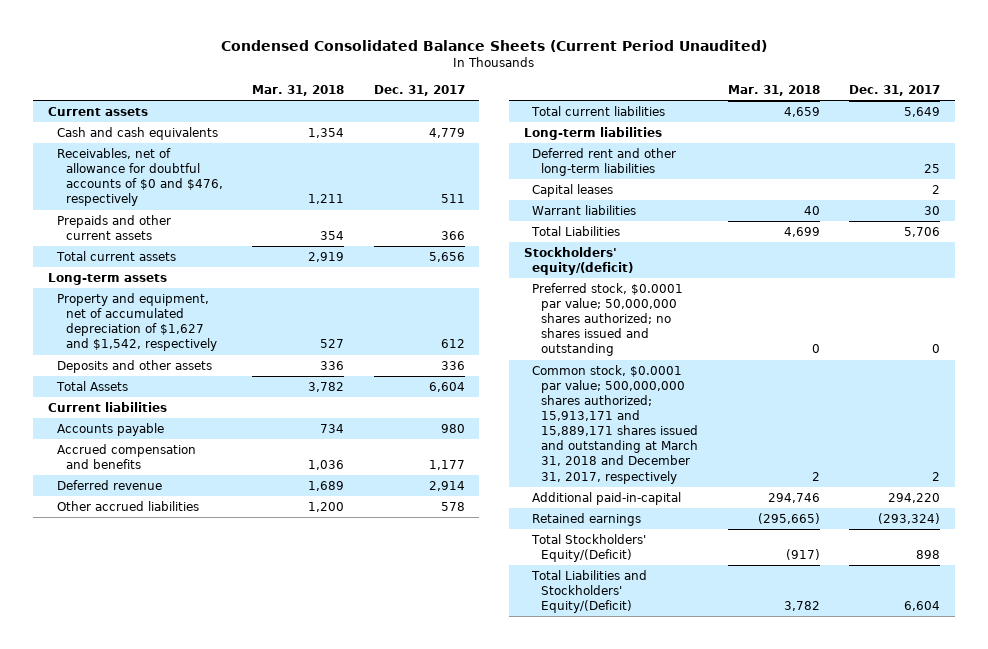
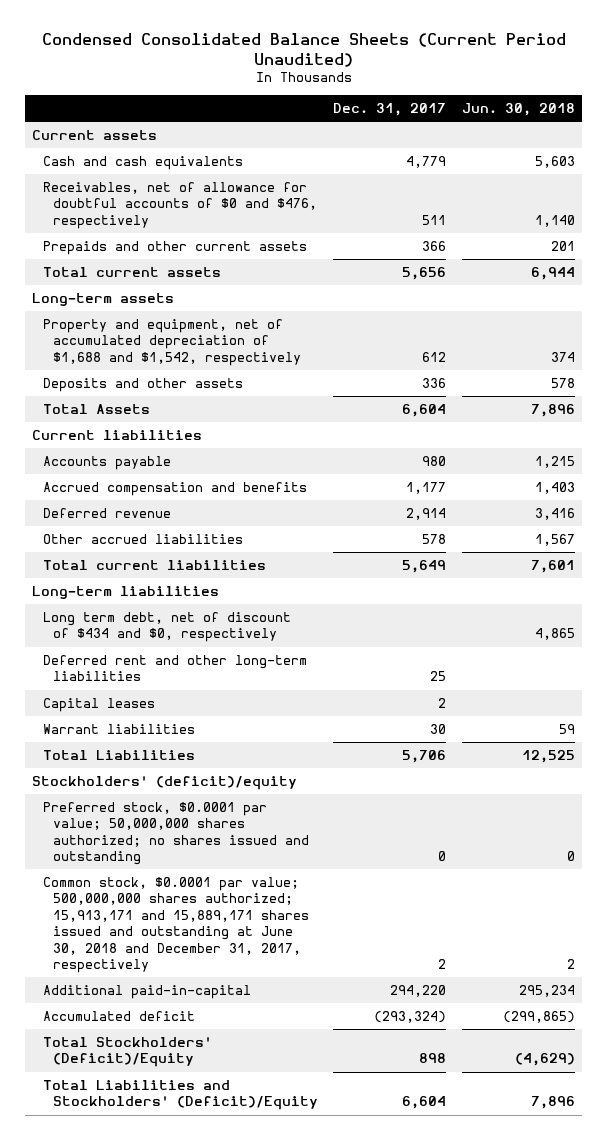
- | Mar. 31, 2018 | Dec. 31, 2017
+ | Dec. 31, 2017 | Jun. 30, 2018
- Property and equipment, net of accumulated depreciation of $1,627 and $1,542, respectively | 527 | 612
+ Property and equipment, net of accumulated depreciation of $1,688 and $1,542, respectively | 612 | 374
+ Long term debt, net of discount of $434 and $0, respectively | | 4,865
- Stockholders' equity/(deficit)
+ Stockholders' (deficit)/equity
- Common stock, $0.0001 par value; 500,000,000 shares authorized; 15,913,171 and 15,889,171 shares issued and outstanding at March 31, 2018 and December 31, 2017, respectively | 2 | 2
+ Common stock, $0.0001 par value; 500,000,000 shares authorized; 15,913,171 and 15,889,171 shares issued and outstanding at June 30, 2018 and December 31, 2017, respectively | 2 | 2
- Retained earnings | (295,665) | (293,324)
- Total Stockholders' Equity/(Deficit) | (917) | 898
- Total Liabilities and Stockholders' Equity/(Deficit) | 3,782 | 6,604
+ Accumulated deficit | (293,324) | (299,865)
+ Total Stockholders' (Deficit)/Equity | 898 | (4,629)
+ Total Liabilities and Stockholders' (Deficit)/Equity | 6,604 | 7,896

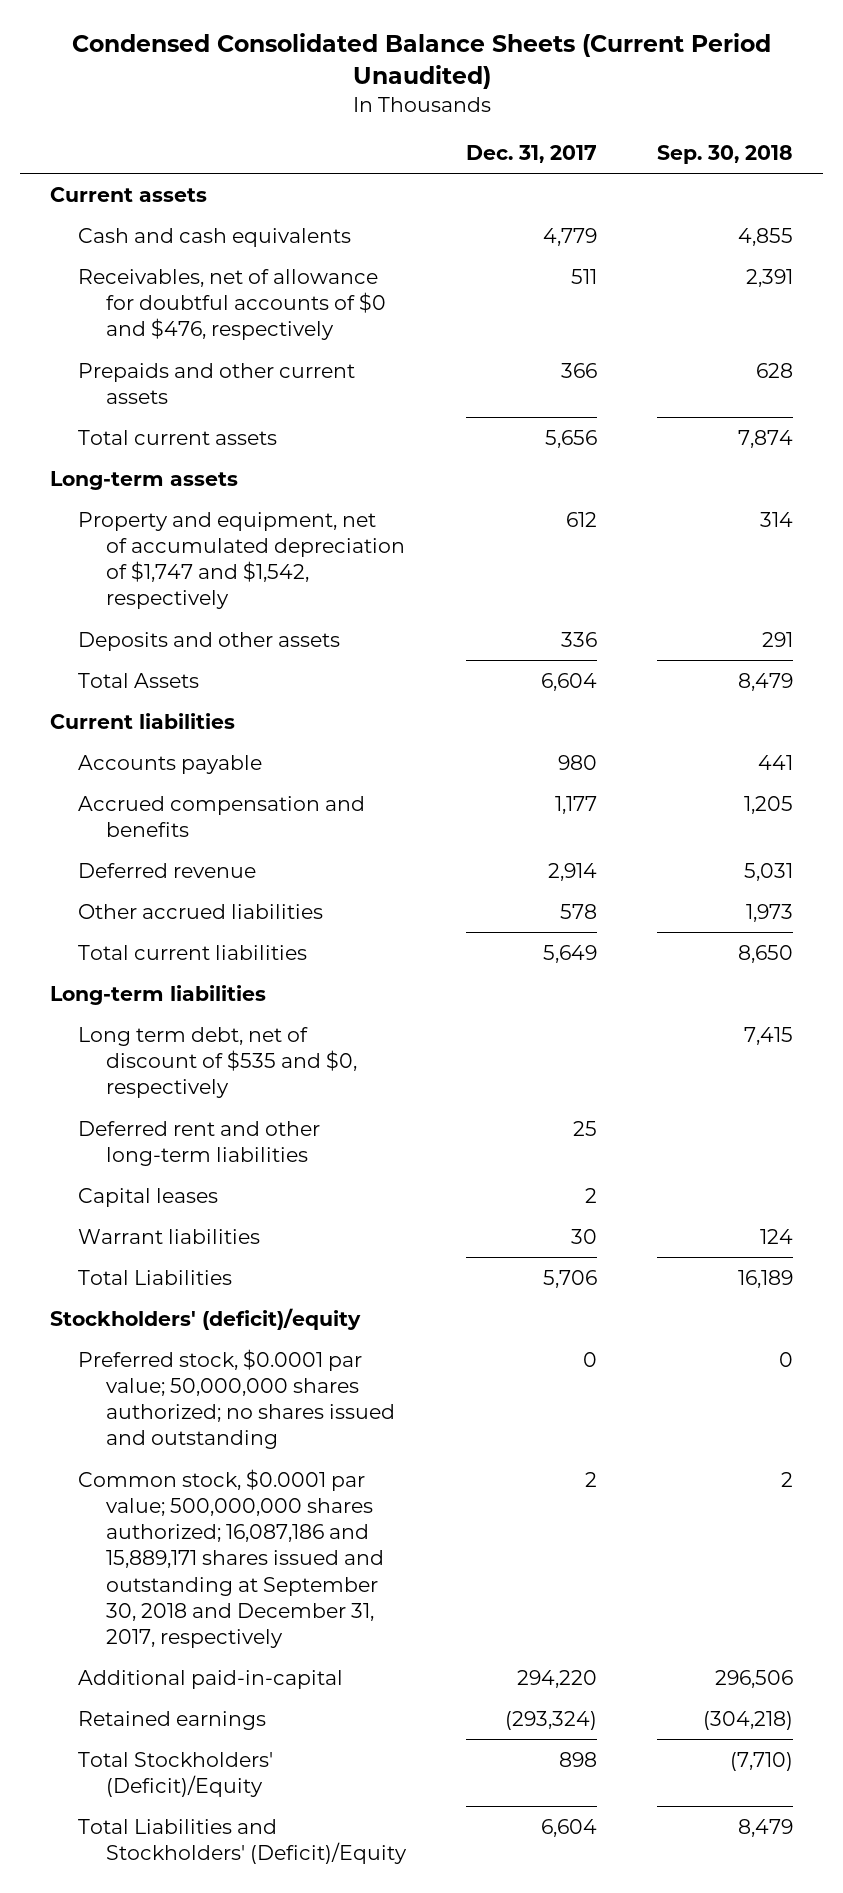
- | Dec. 31, 2017 | Jun. 30, 2018
+ | Dec. 31, 2017 | Sep. 30, 2018
- Property and equipment, net of accumulated depreciation of $1,688 and $1,542, respectively | 612 | 374
+ Property and equipment, net of accumulated depreciation of $1,747 and $1,542, respectively | 612 | 314
- Long term debt, net of discount of $434 and $0, respectively | | 4,865
+ Long term debt, net of discount of $535 and $0, respectively | | 7,415
- Common stock, $0.0001 par value; 500,000,000 shares authorized; 15,913,171 and 15,889,171 shares issued and outstanding at June 30, 2018 and December 31, 2017, respectively | 2 | 2
+ Common stock, $0.0001 par value; 500,000,000 shares authorized; 16,087,186 and 15,889,171 shares issued and outstanding at September 30, 2018 and December 31, 2017, respectively | 2 | 2
- Accumulated deficit | (293,324) | (299,865)
+ Retained earnings | (293,324) | (304,218)

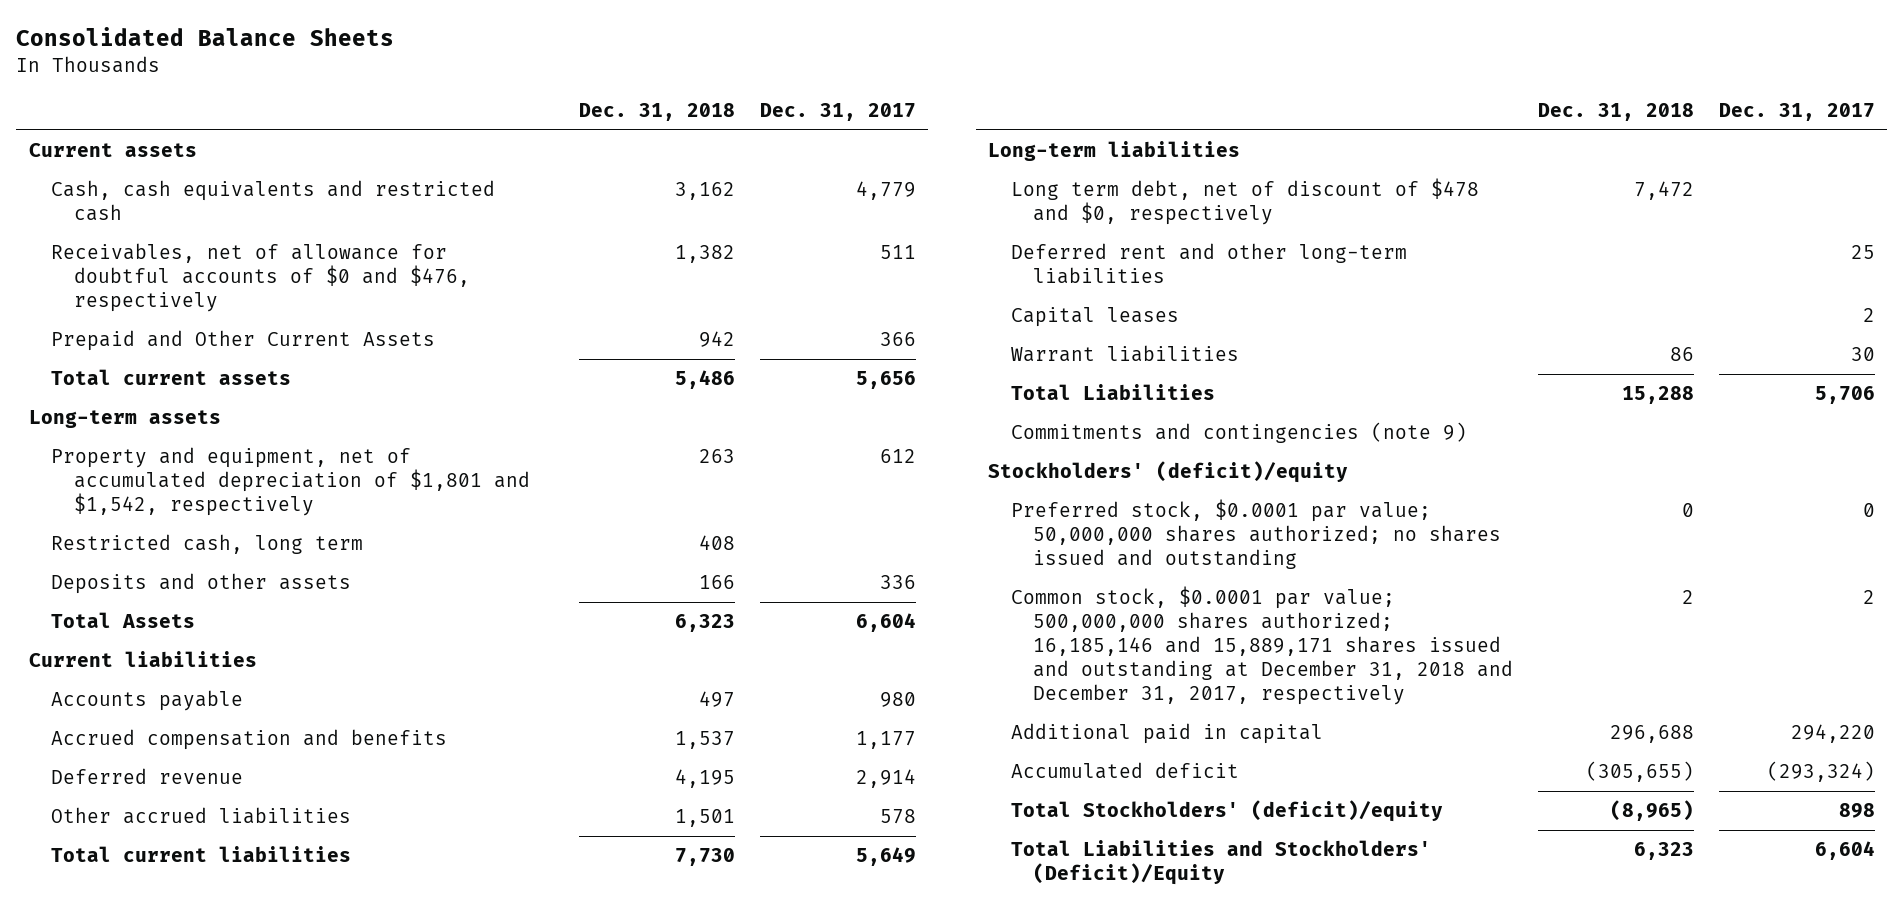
- Condensed Consolidated Balance Sheets (Current Period Unaudited)
+ Consolidated Balance Sheets
- | Dec. 31, 2017 | Sep. 30, 2018
+ | Dec. 31, 2018 | Dec. 31, 2017
- Cash and cash equivalents | 4,779 | 4,855
+ Cash, cash equivalents and restricted cash | 3,162 | 4,779
- Prepaids and other current assets | 366 | 628
+ Prepaid and Other Current Assets | 942 | 366
- Property and equipment, net of accumulated depreciation of $1,747 and $1,542, respectively | 612 | 314
+ Property and equipment, net of accumulated depreciation of $1,801 and $1,542, respectively | 263 | 612
+ Restricted cash, long term | 408 |
- Long term debt, net of discount of $535 and $0, respectively | | 7,415
+ Long term debt, net of discount of $478 and $0, respectively | 7,472 |
+ Commitments and contingencies (note 9)
- Common stock, $0.0001 par value; 500,000,000 shares authorized; 16,087,186 and 15,889,171 shares issued and outstanding at September 30, 2018 and December 31, 2017, respectively | 2 | 2
- Additional paid-in-capital | 294,220 | 296,506
- Retained earnings | (293,324) | (304,218)
- Total Stockholders' (Deficit)/Equity | 898 | (7,710)
+ Common stock, $0.0001 par value; 500,000,000 shares authorized; 16,185,146 and 15,889,171 shares issued and outstanding at December 31, 2018 and December 31, 2017, respectively | 2 | 2
+ Additional paid in capital | 296,688 | 294,220
+ Accumulated deficit | (305,655) | (293,324)
+ Total Stockholders' (deficit)/equity | (8,965) | 898

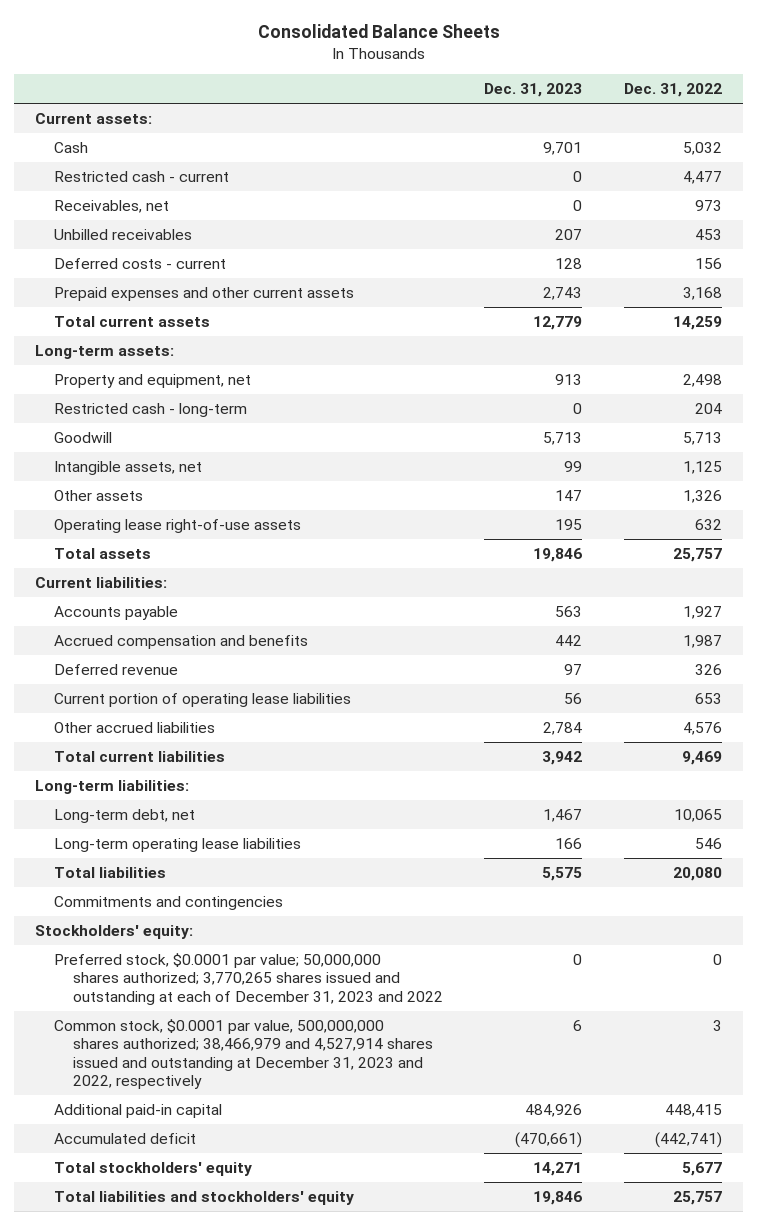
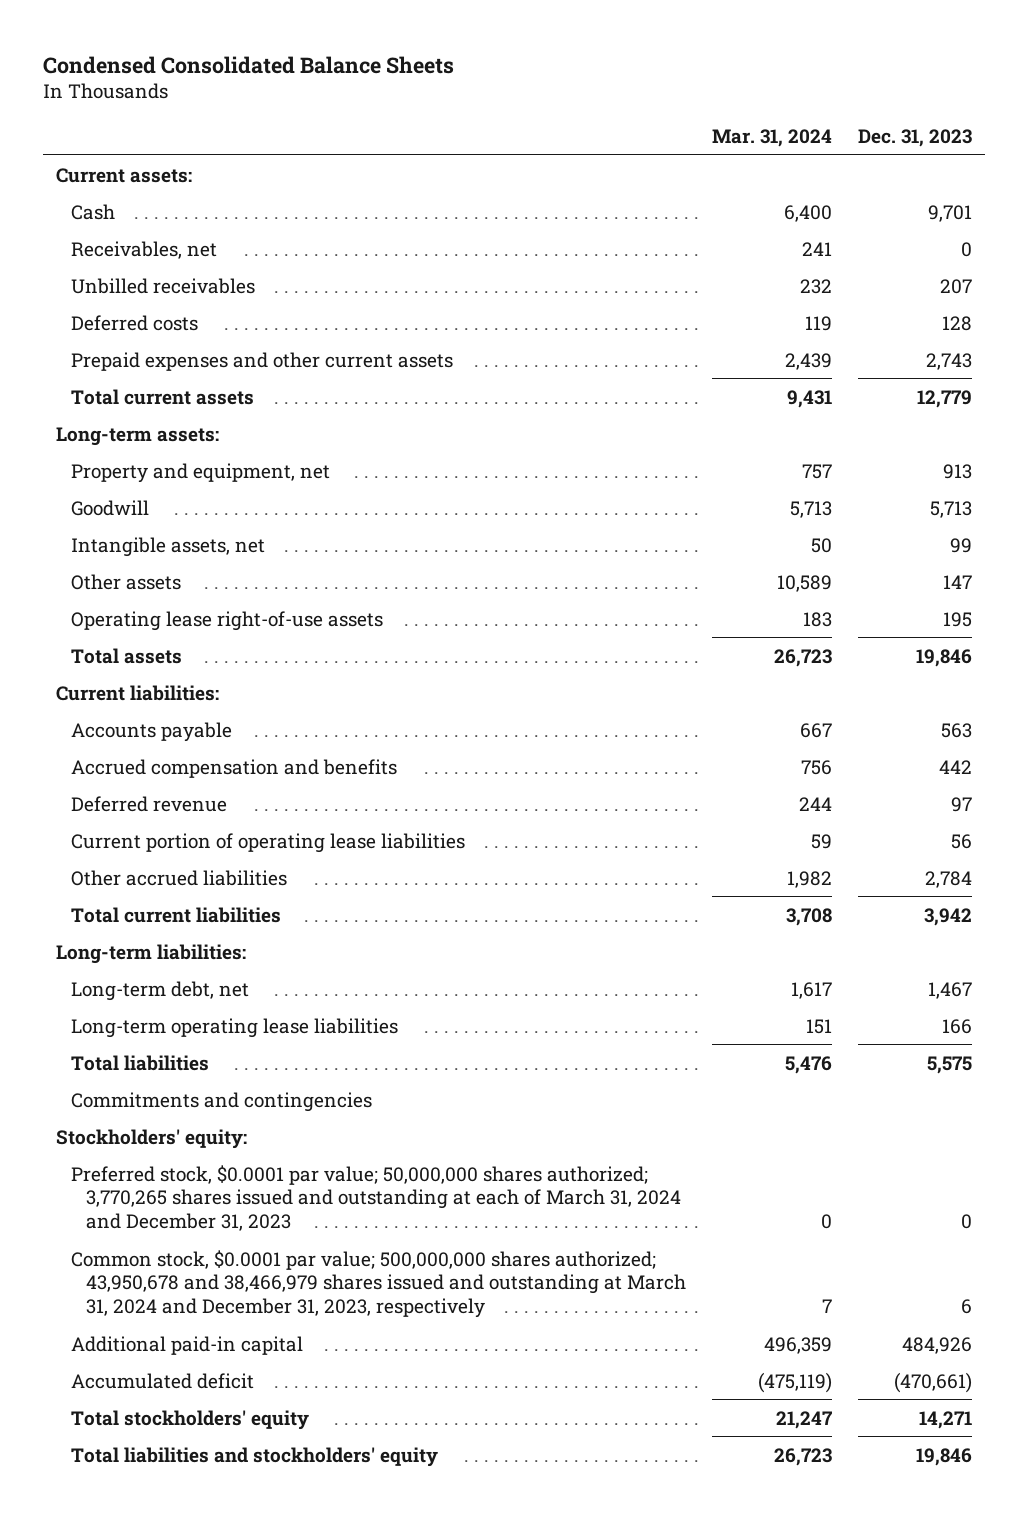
- Consolidated Balance Sheets
+ Condensed Consolidated Balance Sheets
- | Dec. 31, 2023 | Dec. 31, 2022
+ | Mar. 31, 2024 | Dec. 31, 2023
- Restricted cash - current | 0 | 4,477
- Deferred costs - current | 128 | 156
+ Deferred costs | 119 | 128
- Restricted cash - long-term | 0 | 204
- Preferred stock, $0.0001 par value; 50,000,000 shares authorized; 3,770,265 shares issued and outstanding at each of December 31, 2023 and 2022 | 0 | 0
- Common stock, $0.0001 par value, 500,000,000 shares authorized; 38,466,979 and 4,527,914 shares issued and outstanding at December 31, 2023 and 2022, respectively | 6 | 3
+ Preferred stock, $0.0001 par value; 50,000,000 shares authorized; 3,770,265 shares issued and outstanding at each of March 31, 2024 and December 31, 2023 | 0 | 0
+ Common stock, $0.0001 par value; 500,000,000 shares authorized; 43,950,678 and 38,466,979 shares issued and outstanding at March 31, 2024 and December 31, 2023, respectively | 7 | 6

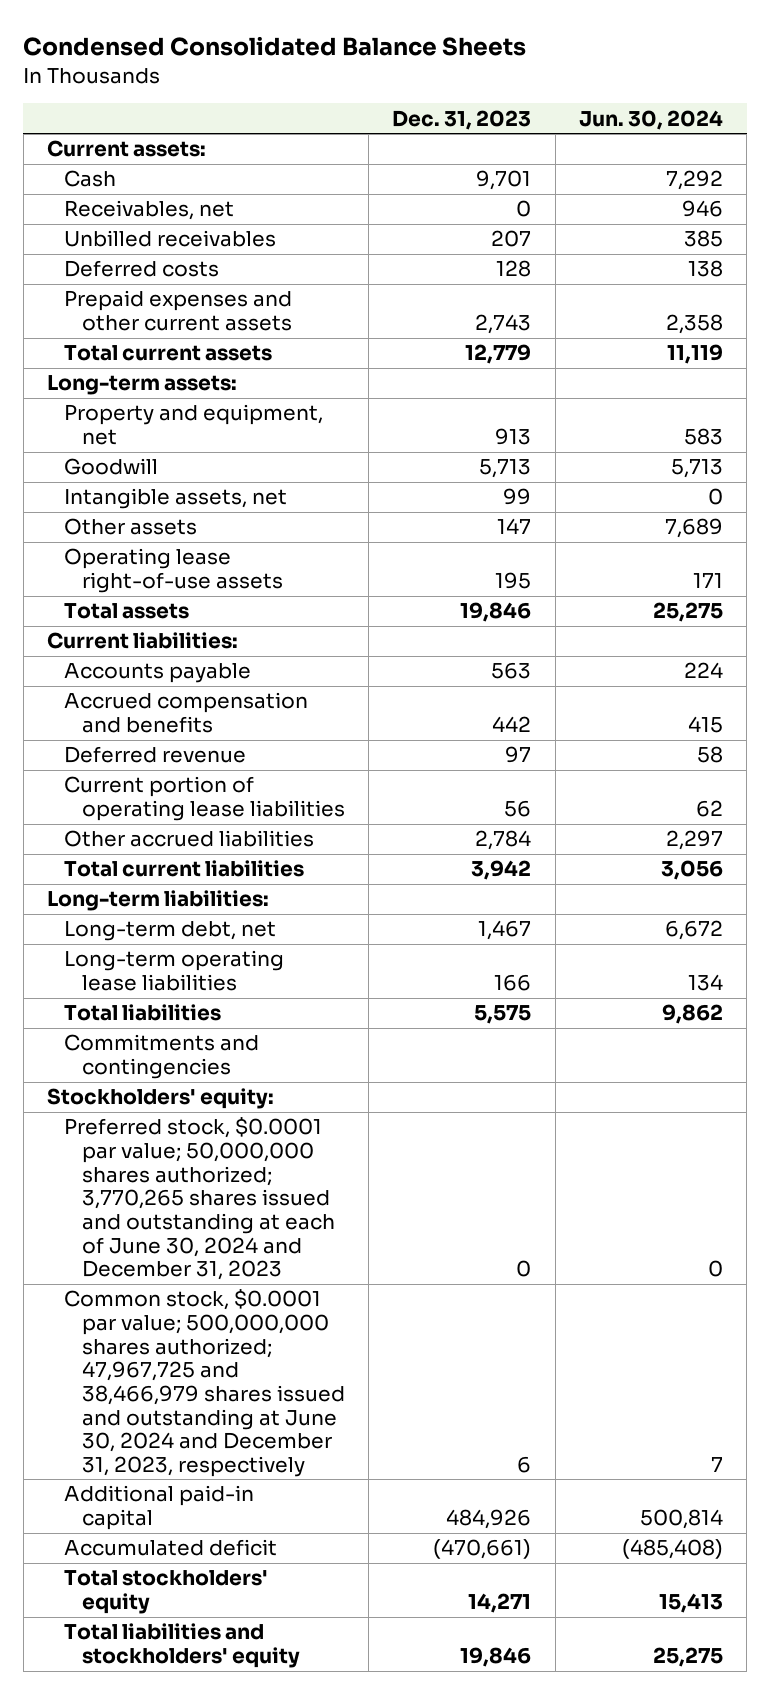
- | Mar. 31, 2024 | Dec. 31, 2023
+ | Dec. 31, 2023 | Jun. 30, 2024
- Preferred stock, $0.0001 par value; 50,000,000 shares authorized; 3,770,265 shares issued and outstanding at each of March 31, 2024 and December 31, 2023 | 0 | 0
- Common stock, $0.0001 par value; 500,000,000 shares authorized; 43,950,678 and 38,466,979 shares issued and outstanding at March 31, 2024 and December 31, 2023, respectively | 7 | 6
+ Preferred stock, $0.0001 par value; 50,000,000 shares authorized; 3,770,265 shares issued and outstanding at each of June 30, 2024 and December 31, 2023 | 0 | 0
+ Common stock, $0.0001 par value; 500,000,000 shares authorized; 47,967,725 and 38,466,979 shares issued and outstanding at June 30, 2024 and December 31, 2023, respectively | 6 | 7

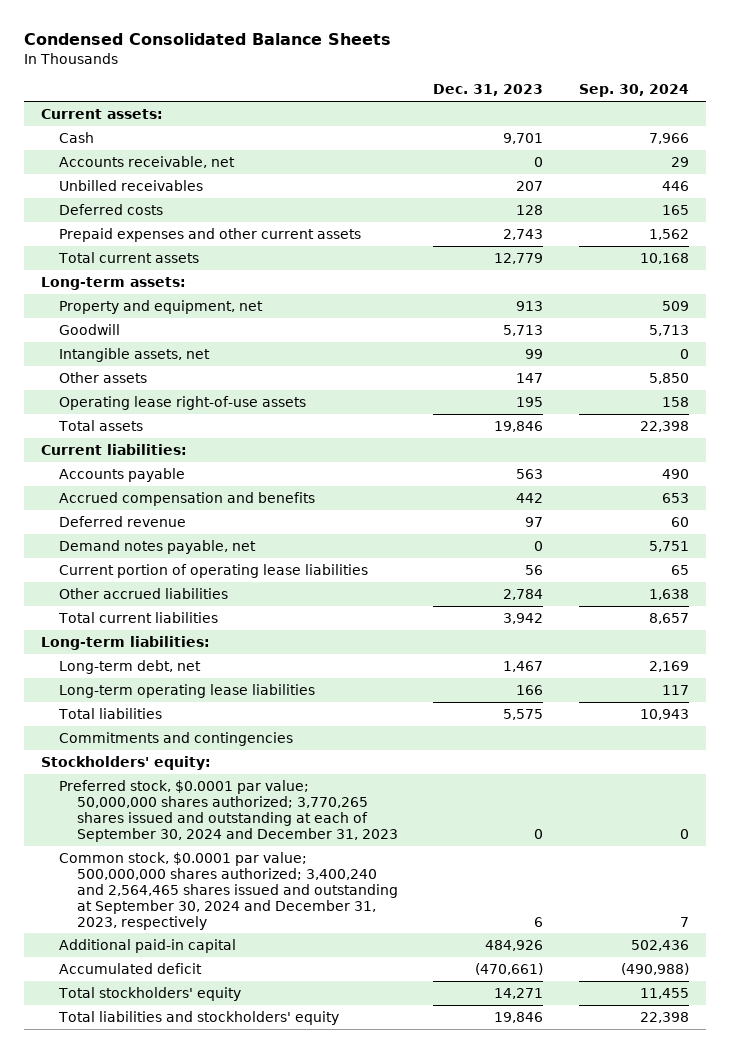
- | Dec. 31, 2023 | Jun. 30, 2024
+ | Dec. 31, 2023 | Sep. 30, 2024
- Receivables, net | 0 | 946
+ Accounts receivable, net | 0 | 29
+ Demand notes payable, net | 0 | 5,751
- Preferred stock, $0.0001 par value; 50,000,000 shares authorized; 3,770,265 shares issued and outstanding at each of June 30, 2024 and December 31, 2023 | 0 | 0
- Common stock, $0.0001 par value; 500,000,000 shares authorized; 47,967,725 and 38,466,979 shares issued and outstanding at June 30, 2024 and December 31, 2023, respectively | 6 | 7
+ Preferred stock, $0.0001 par value; 50,000,000 shares authorized; 3,770,265 shares issued and outstanding at each of September 30, 2024 and December 31, 2023 | 0 | 0
+ Common stock, $0.0001 par value; 500,000,000 shares authorized; 3,400,240 and 2,564,465 shares issued and outstanding at September 30, 2024 and December 31, 2023, respectively | 6 | 7

